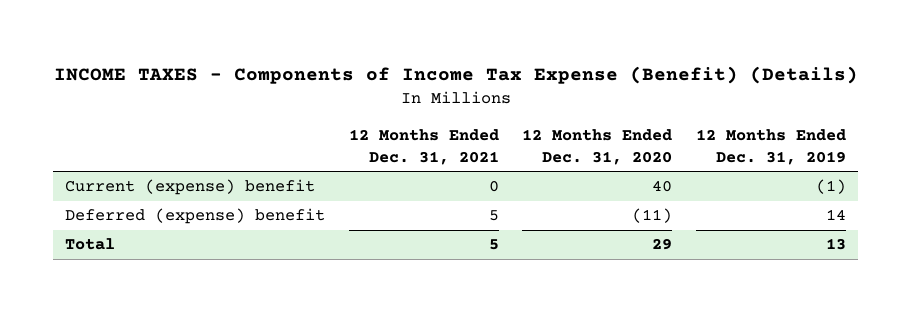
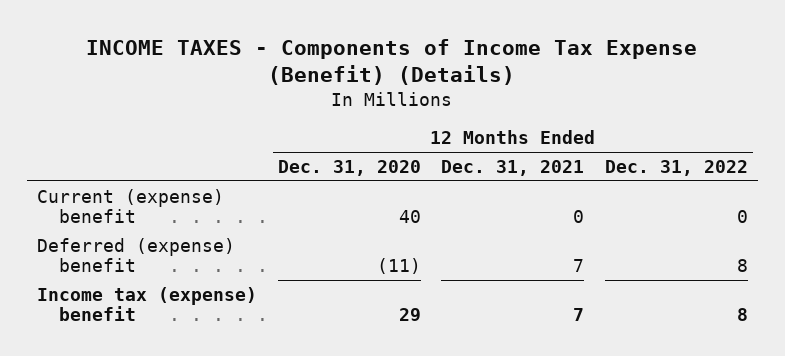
- | 12 Months Ended Dec. 31, 2021 | 12 Months Ended Dec. 31, 2020 | 12 Months Ended Dec. 31, 2019
+ | 12 Months Ended Dec. 31, 2020 | 12 Months Ended Dec. 31, 2021 | 12 Months Ended Dec. 31, 2022
- Deferred (expense) benefit | 5 | (11) | 14
- Total | 5 | 29 | 13
+ Deferred (expense) benefit | (11) | 7 | 8
+ Income tax (expense) benefit | 29 | 7 | 8

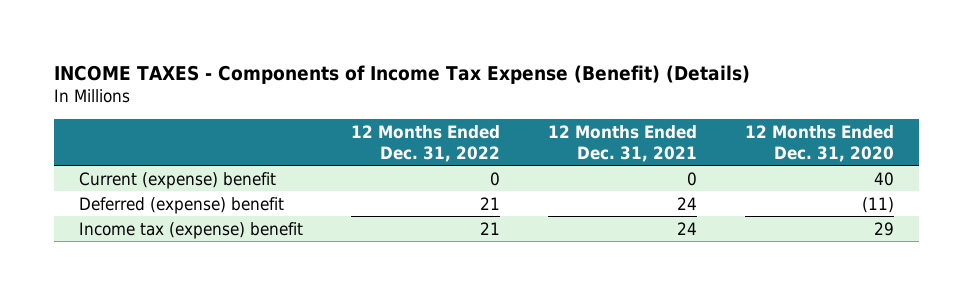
- | 12 Months Ended Dec. 31, 2020 | 12 Months Ended Dec. 31, 2021 | 12 Months Ended Dec. 31, 2022
+ | 12 Months Ended Dec. 31, 2022 | 12 Months Ended Dec. 31, 2021 | 12 Months Ended Dec. 31, 2020
- Deferred (expense) benefit | (11) | 7 | 8
- Income tax (expense) benefit | 29 | 7 | 8
+ Deferred (expense) benefit | 21 | 24 | (11)
+ Income tax (expense) benefit | 21 | 24 | 29

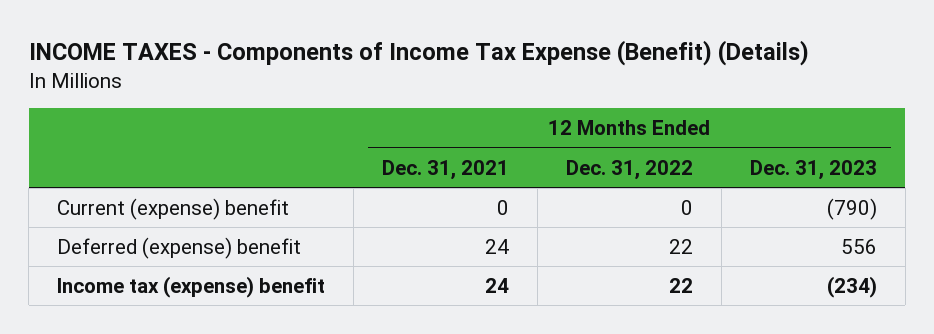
- | 12 Months Ended Dec. 31, 2022 | 12 Months Ended Dec. 31, 2021 | 12 Months Ended Dec. 31, 2020
+ | 12 Months Ended Dec. 31, 2021 | 12 Months Ended Dec. 31, 2022 | 12 Months Ended Dec. 31, 2023
- Deferred (expense) benefit | 21 | 24 | (11)
- Income tax (expense) benefit | 21 | 24 | 29
+ Deferred (expense) benefit | 24 | 22 | 556
+ Income tax (expense) benefit | 24 | 22 | (234)

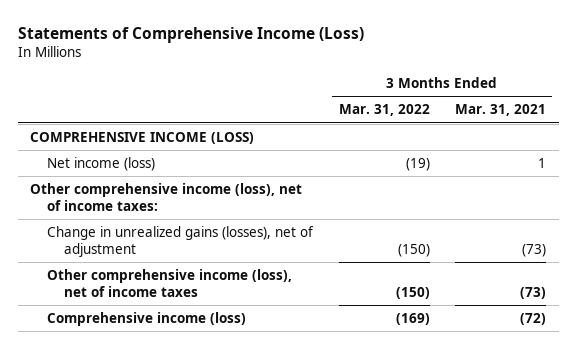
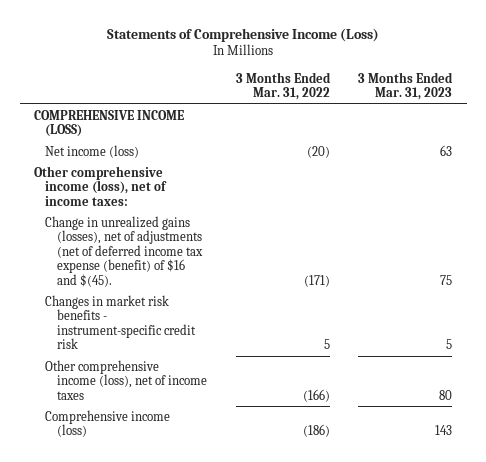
- | 3 Months Ended Mar. 31, 2022 | 3 Months Ended Mar. 31, 2021
+ | 3 Months Ended Mar. 31, 2022 | 3 Months Ended Mar. 31, 2023
- Net income (loss) | (19) | 1
+ Net income (loss) | (20) | 63
- Change in unrealized gains (losses), net of adjustment | (150) | (73)
- Other comprehensive income (loss), net of income taxes | (150) | (73)
- Comprehensive income (loss) | (169) | (72)
+ Change in unrealized gains (losses), net of adjustments (net of deferred income tax expense (benefit) of $16 and $(45). | (171) | 75
+ Changes in market risk benefits - instrument-specific credit risk | 5 | 5
+ Other comprehensive income (loss), net of income taxes | (166) | 80
+ Comprehensive income (loss) | (186) | 143

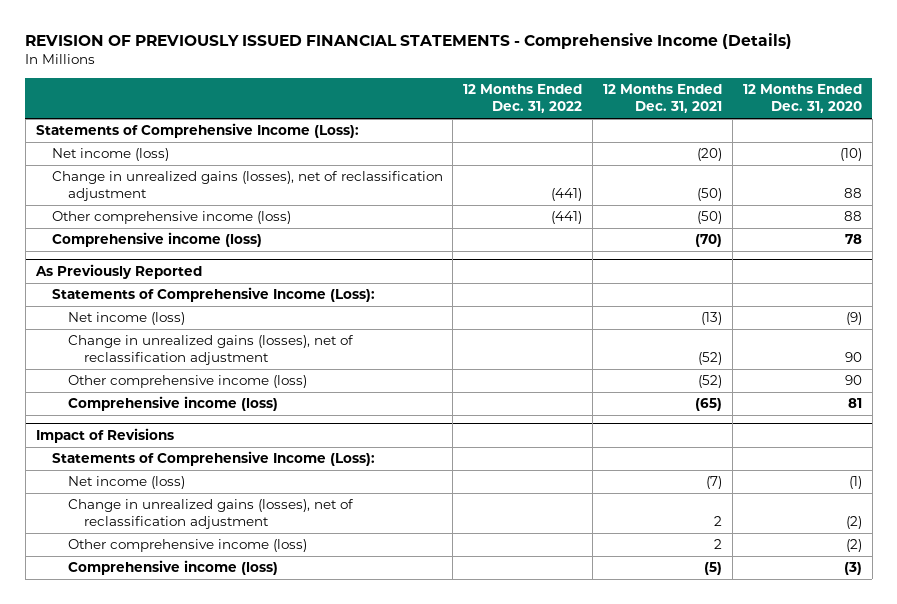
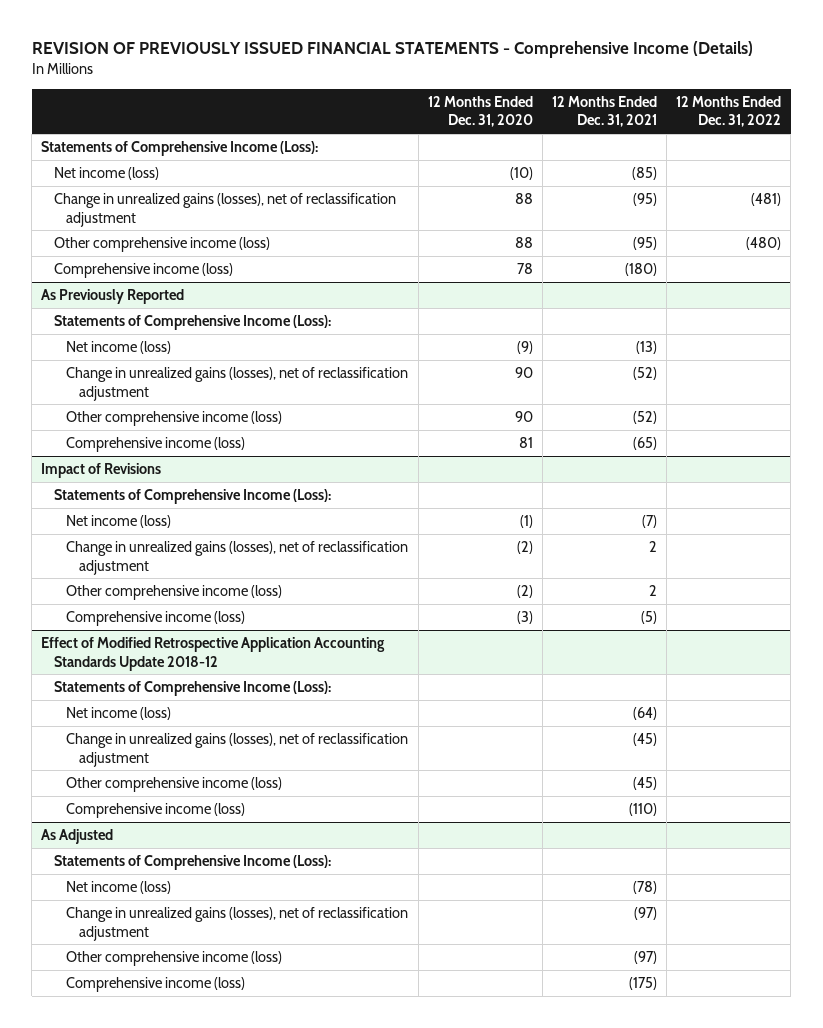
- | 12 Months Ended Dec. 31, 2022 | 12 Months Ended Dec. 31, 2021 | 12 Months Ended Dec. 31, 2020
+ | 12 Months Ended Dec. 31, 2020 | 12 Months Ended Dec. 31, 2021 | 12 Months Ended Dec. 31, 2022
- Net income (loss) | | (20) | (10)
- Change in unrealized gains (losses), net of reclassification adjustment | (441) | (50) | 88
- Other comprehensive income (loss) | (441) | (50) | 88
- Comprehensive income (loss) | | (70) | 78
+ Net income (loss) | (10) | (85) |
+ Change in unrealized gains (losses), net of reclassification adjustment | 88 | (95) | (481)
+ Other comprehensive income (loss) | 88 | (95) | (480)
+ Comprehensive income (loss) | 78 | (180) |
+ Effect of Modified Retrospective Application Accounting Standards Update 2018-12
+ Statements of Comprehensive Income (Loss):
+ Net income (loss) | | (64) |
+ Change in unrealized gains (losses), net of reclassification adjustment | | (45) |
+ Other comprehensive income (loss) | | (45) |
+ Comprehensive income (loss) | | (110) |
+ As Adjusted
+ Statements of Comprehensive Income (Loss):
+ Net income (loss) | | (78) |
+ Change in unrealized gains (losses), net of reclassification adjustment | | (97) |
+ Other comprehensive income (loss) | | (97) |
+ Comprehensive income (loss) | | (175) |

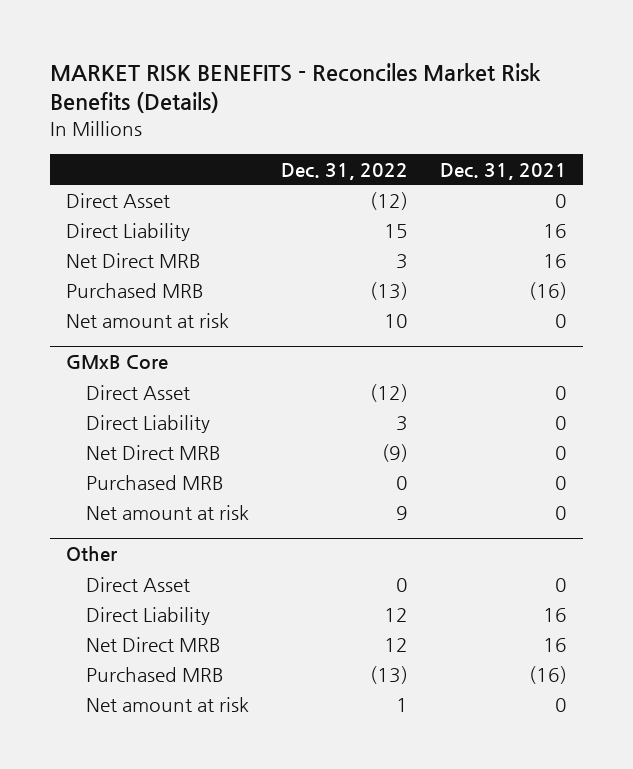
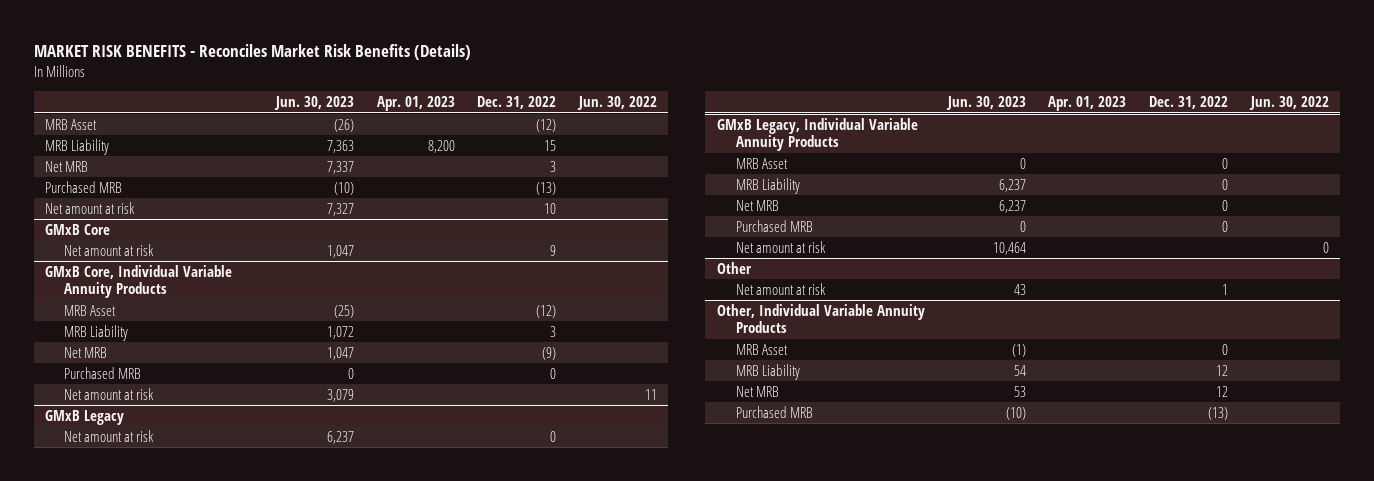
- | Dec. 31, 2022 | Dec. 31, 2021
+ | Jun. 30, 2023 | Apr. 01, 2023 | Dec. 31, 2022 | Jun. 30, 2022
- Direct Asset | (12) | 0
- Direct Liability | 15 | 16
- Net Direct MRB | 3 | 16
+ MRB Asset | (26) | | (12) |
+ MRB Liability | 7,363 | 8,200 | 15 |
+ Net MRB | 7,337 | | 3 |
@ GMxB Core
- Direct Asset | (12) | 0
- Direct Liability | 3 | 0
- Net Direct MRB | (9) | 0
- Purchased MRB | 0 | 0
+ GMxB Core, Individual Variable Annuity Products
+ MRB Asset | (25) | | (12) |
+ MRB Liability | 1,072 | | 3 |
+ Net MRB | 1,047 | | (9) |
+ Purchased MRB | 0 | | 0 |
+ Net amount at risk | 3,079 | | | 11
+ GMxB Legacy
+ Net amount at risk | 6,237 | | 0 |
+ GMxB Legacy, Individual Variable Annuity Products
+ MRB Asset | 0 | | 0 |
+ MRB Liability | 6,237 | | 0 |
+ Net MRB | 6,237 | | 0 |
+ Purchased MRB | 0 | | 0 |
+ Net amount at risk | 10,464 | | | 0
@ Other
- Direct Asset | 0 | 0
- Direct Liability | 12 | 16
- Net Direct MRB | 12 | 16
- Purchased MRB | (13) | (16)
+ Other, Individual Variable Annuity Products
+ MRB Asset | (1) | | 0 |
+ MRB Liability | 54 | | 12 |
+ Net MRB | 53 | | 12 |
+ Purchased MRB | (10) | | (13) |

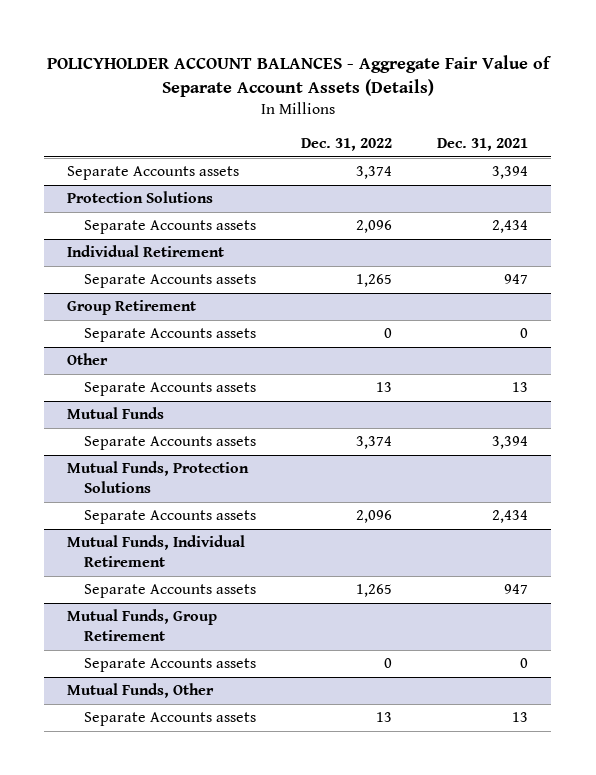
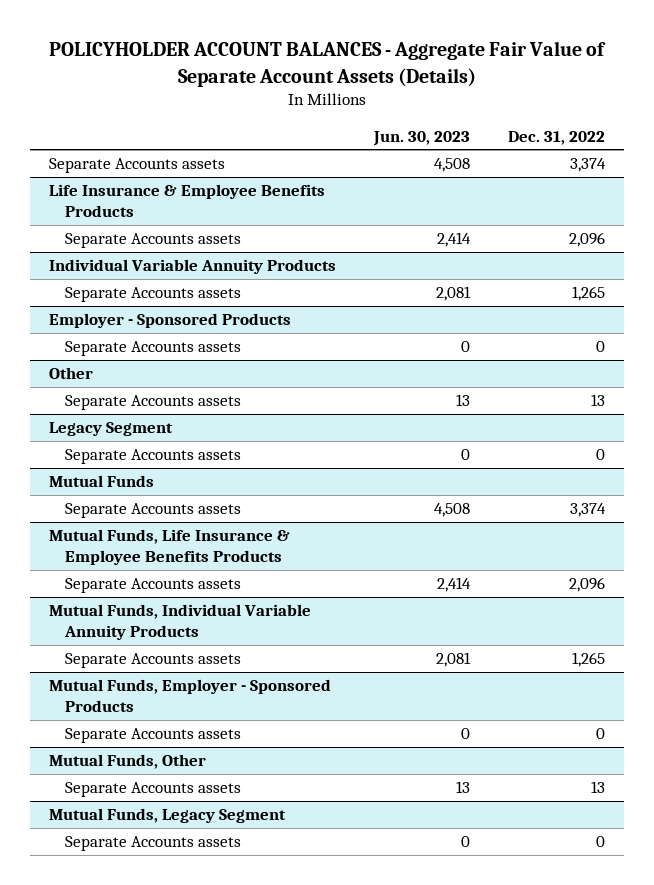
- | Dec. 31, 2022 | Dec. 31, 2021
+ | Jun. 30, 2023 | Dec. 31, 2022
- Protection Solutions
+ Life Insurance & Employee Benefits Products
- Individual Retirement
+ Individual Variable Annuity Products
- Group Retirement
+ Employer - Sponsored Products
+ Legacy Segment
+ Separate Accounts assets | 0 | 0
- Mutual Funds, Protection Solutions
+ Mutual Funds, Life Insurance & Employee Benefits Products
- Mutual Funds, Individual Retirement
+ Mutual Funds, Individual Variable Annuity Products
- Mutual Funds, Group Retirement
+ Mutual Funds, Employer - Sponsored Products
+ Mutual Funds, Legacy Segment
+ Separate Accounts assets | 0 | 0

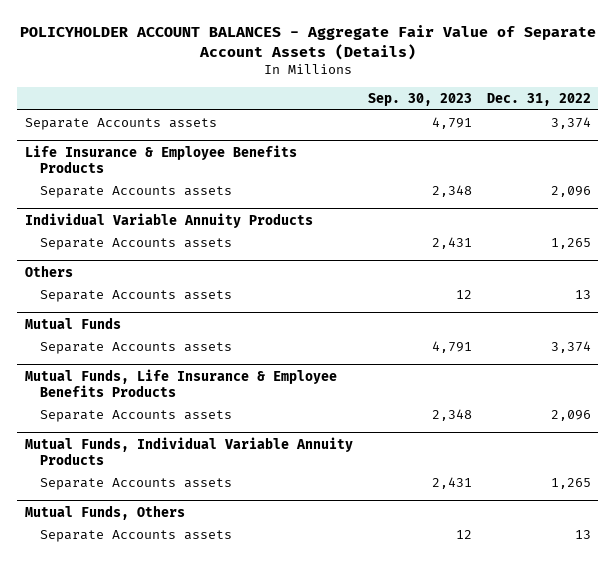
- | Jun. 30, 2023 | Dec. 31, 2022
+ | Sep. 30, 2023 | Dec. 31, 2022
- Employer - Sponsored Products
- Separate Accounts assets | 0 | 0
- Other
+ Others
- Legacy Segment
- Separate Accounts assets | 0 | 0
- Mutual Funds, Employer - Sponsored Products
- Separate Accounts assets | 0 | 0
- Mutual Funds, Other
+ Mutual Funds, Others
- Mutual Funds, Legacy Segment
- Separate Accounts assets | 0 | 0

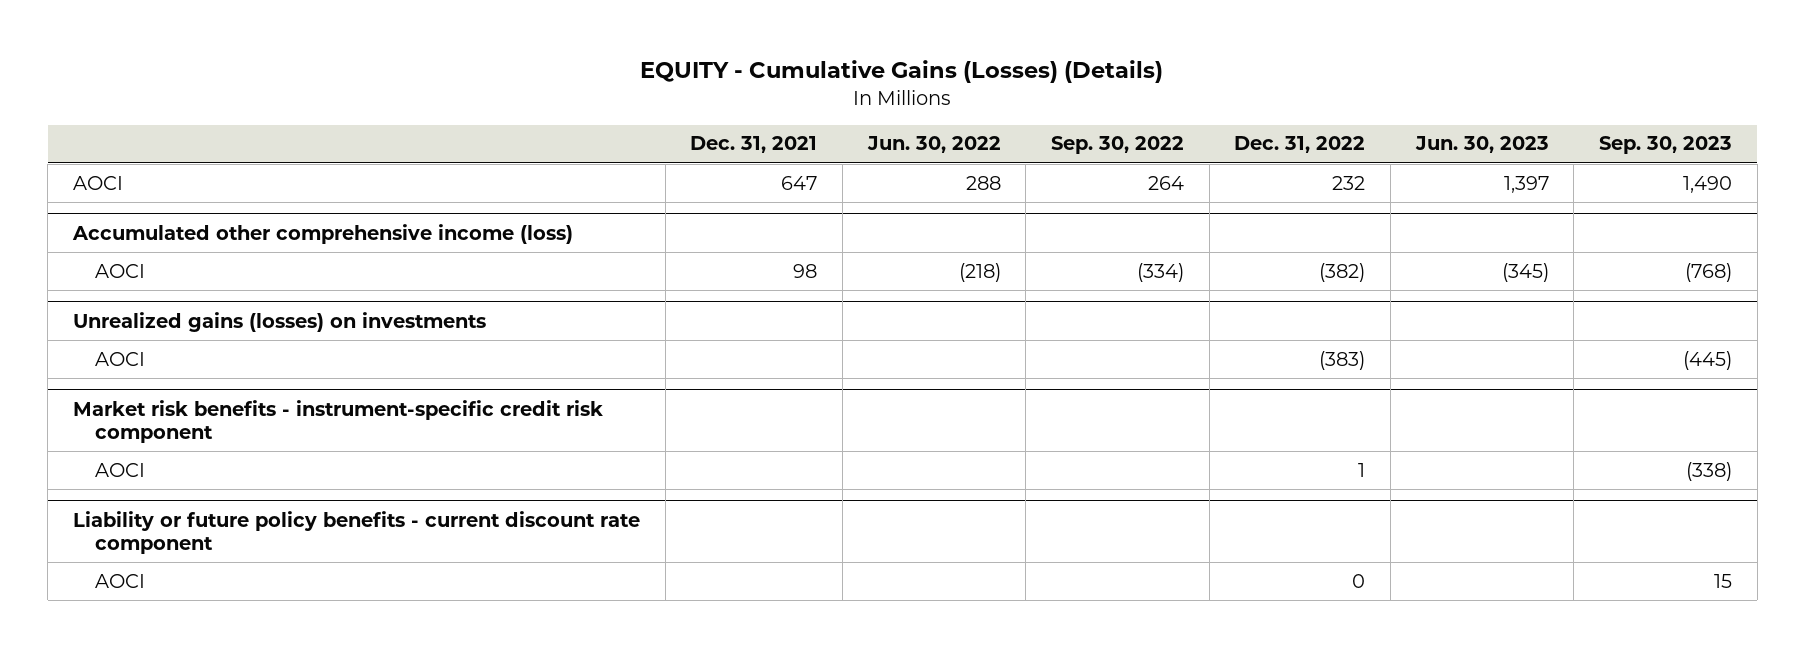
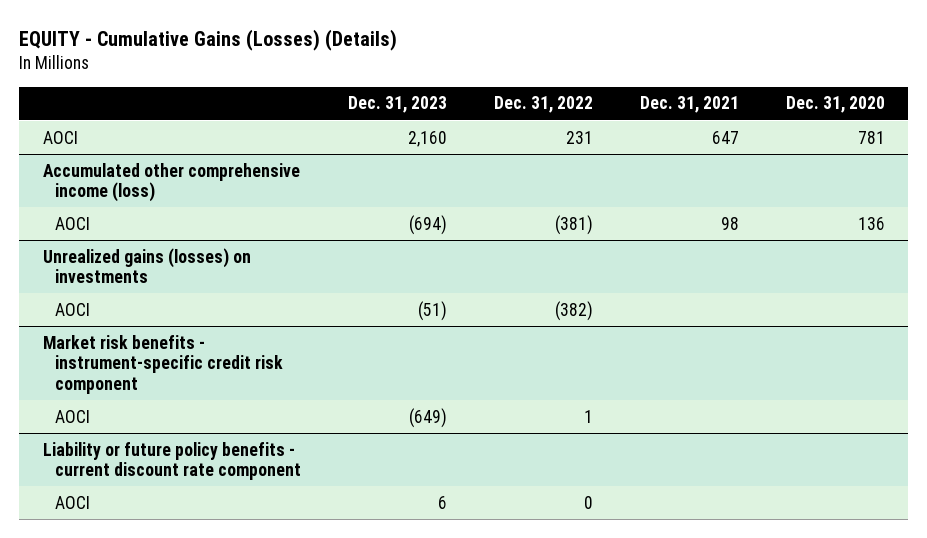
- | Dec. 31, 2021 | Jun. 30, 2022 | Sep. 30, 2022 | Dec. 31, 2022 | Jun. 30, 2023 | Sep. 30, 2023
+ | Dec. 31, 2023 | Dec. 31, 2022 | Dec. 31, 2021 | Dec. 31, 2020
- AOCI | 647 | 288 | 264 | 232 | 1,397 | 1,490
+ AOCI | 2,160 | 231 | 647 | 781
@ Accumulated other comprehensive income (loss)
- AOCI | 98 | (218) | (334) | (382) | (345) | (768)
+ AOCI | (694) | (381) | 98 | 136
@ Unrealized gains (losses) on investments
- AOCI | | | | (383) | | (445)
+ AOCI | (51) | (382) | |

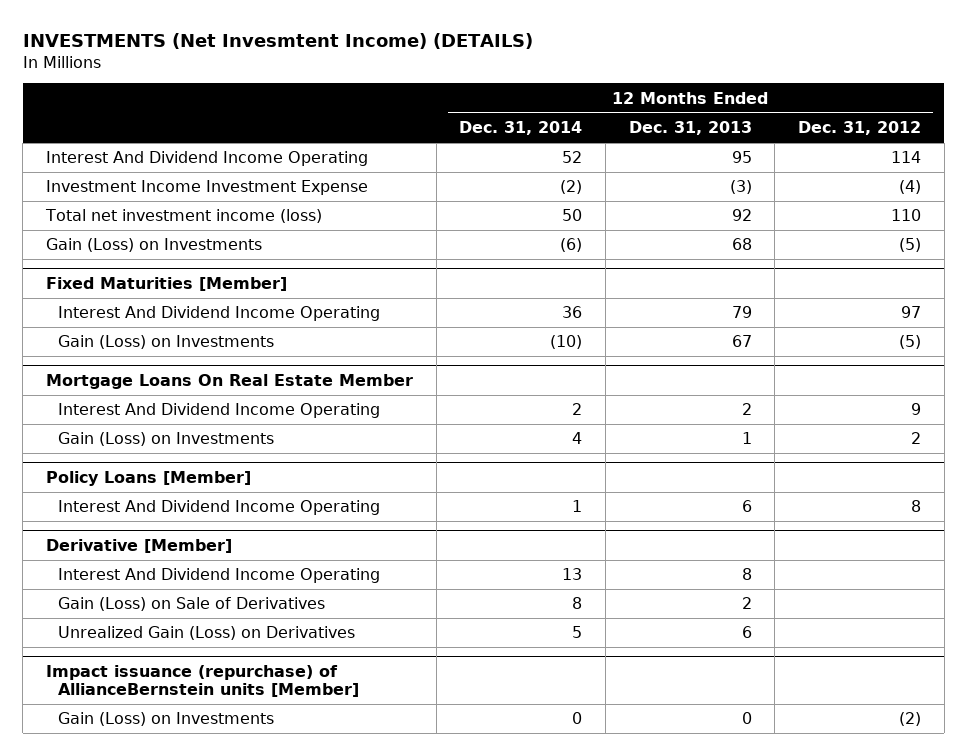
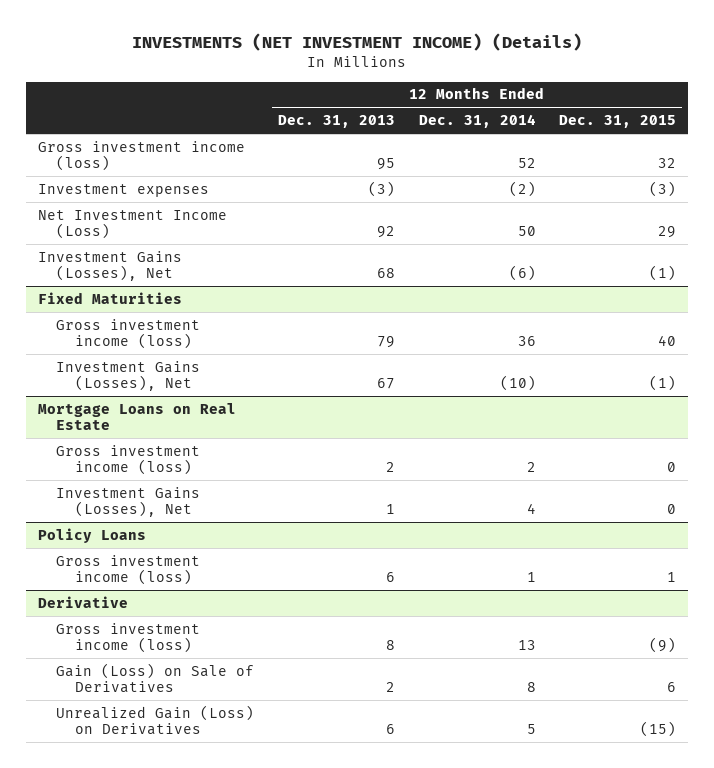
- INVESTMENTS (Net Invesmtent Income) (DETAILS)
+ INVESTMENTS (NET INVESTMENT INCOME) (Details)
- | 12 Months Ended Dec. 31, 2014 | 12 Months Ended Dec. 31, 2013 | 12 Months Ended Dec. 31, 2012
+ | 12 Months Ended Dec. 31, 2013 | 12 Months Ended Dec. 31, 2014 | 12 Months Ended Dec. 31, 2015
- Interest And Dividend Income Operating | 52 | 95 | 114
- Investment Income Investment Expense | (2) | (3) | (4)
- Total net investment income (loss) | 50 | 92 | 110
- Gain (Loss) on Investments | (6) | 68 | (5)
- Fixed Maturities [Member]
- Interest And Dividend Income Operating | 36 | 79 | 97
- Gain (Loss) on Investments | (10) | 67 | (5)
- Mortgage Loans On Real Estate Member
- Interest And Dividend Income Operating | 2 | 2 | 9
- Gain (Loss) on Investments | 4 | 1 | 2
- Policy Loans [Member]
- Interest And Dividend Income Operating | 1 | 6 | 8
- Derivative [Member]
- Interest And Dividend Income Operating | 13 | 8 |
+ Gross investment income (loss) | 95 | 52 | 32
+ Investment expenses | (3) | (2) | (3)
+ Net Investment Income (Loss) | 92 | 50 | 29
+ Investment Gains (Losses), Net | 68 | (6) | (1)
+ Fixed Maturities
+ Gross investment income (loss) | 79 | 36 | 40
+ Investment Gains (Losses), Net | 67 | (10) | (1)
+ Mortgage Loans on Real Estate
+ Gross investment income (loss) | 2 | 2 | 0
+ Investment Gains (Losses), Net | 1 | 4 | 0
+ Policy Loans
+ Gross investment income (loss) | 6 | 1 | 1
+ Derivative
+ Gross investment income (loss) | 8 | 13 | (9)
- Impact issuance (repurchase) of AllianceBernstein units [Member]
- Gain (Loss) on Investments | 0 | 0 | (2)

